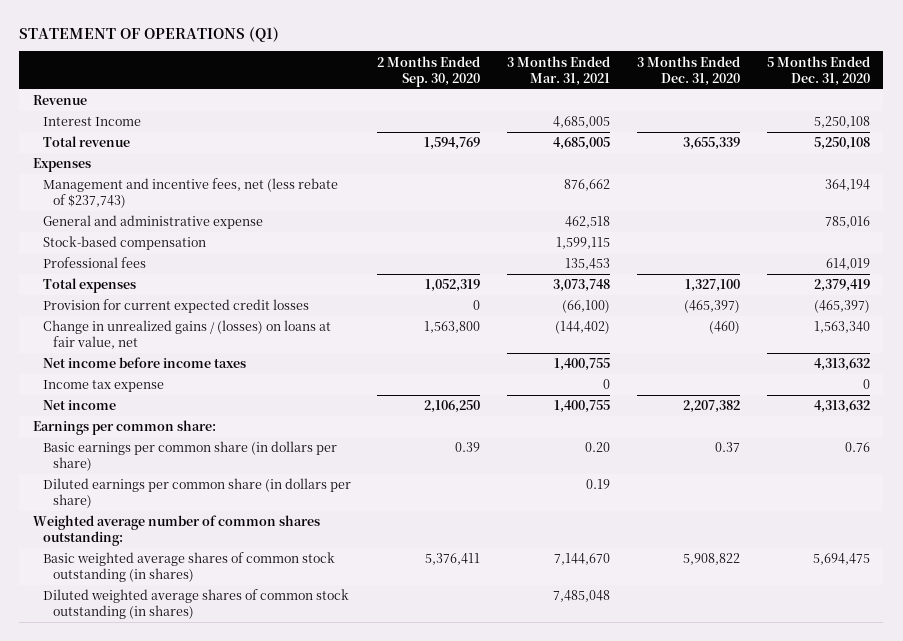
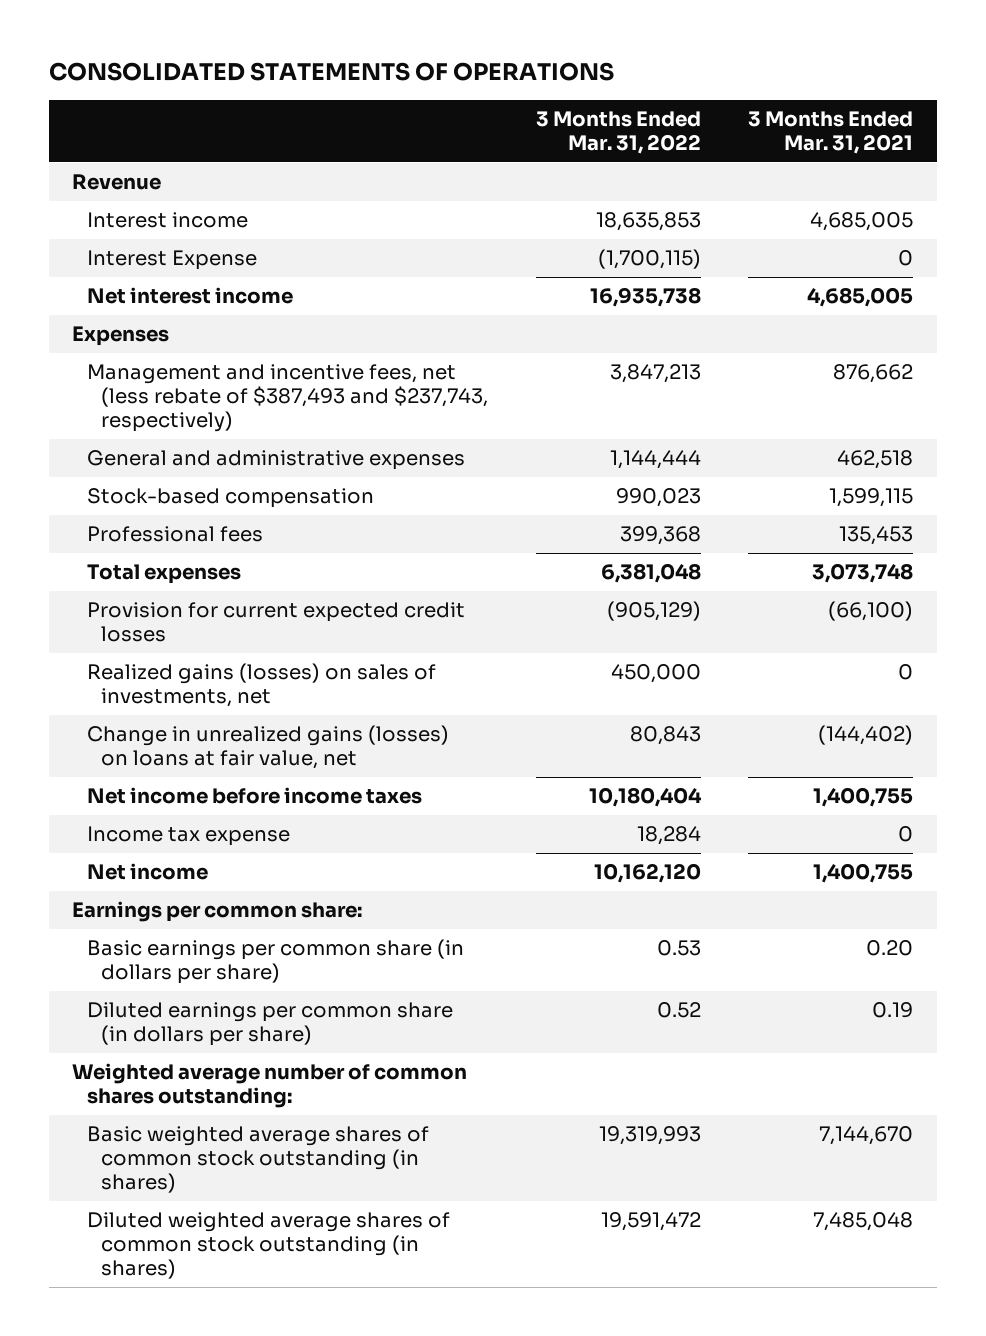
- STATEMENT OF OPERATIONS (Q1)
+ CONSOLIDATED STATEMENTS OF OPERATIONS
- | 2 Months Ended Sep. 30, 2020 | 3 Months Ended Mar. 31, 2021 | 3 Months Ended Dec. 31, 2020 | 5 Months Ended Dec. 31, 2020
+ | 3 Months Ended Mar. 31, 2022 | 3 Months Ended Mar. 31, 2021
- Interest Income | | 4,685,005 | | 5,250,108
- Total revenue | 1,594,769 | 4,685,005 | 3,655,339 | 5,250,108
+ Interest income | 18,635,853 | 4,685,005
+ Interest Expense | (1,700,115) | 0
+ Net interest income | 16,935,738 | 4,685,005
- Management and incentive fees, net (less rebate of $237,743) | | 876,662 | | 364,194
- General and administrative expense | | 462,518 | | 785,016
+ Management and incentive fees, net (less rebate of $387,493 and $237,743, respectively) | 3,847,213 | 876,662
+ General and administrative expenses | 1,144,444 | 462,518
- Change in unrealized gains / (losses) on loans at fair value, net | 1,563,800 | (144,402) | (460) | 1,563,340
+ Realized gains (losses) on sales of investments, net | 450,000 | 0
+ Change in unrealized gains (losses) on loans at fair value, net | 80,843 | (144,402)

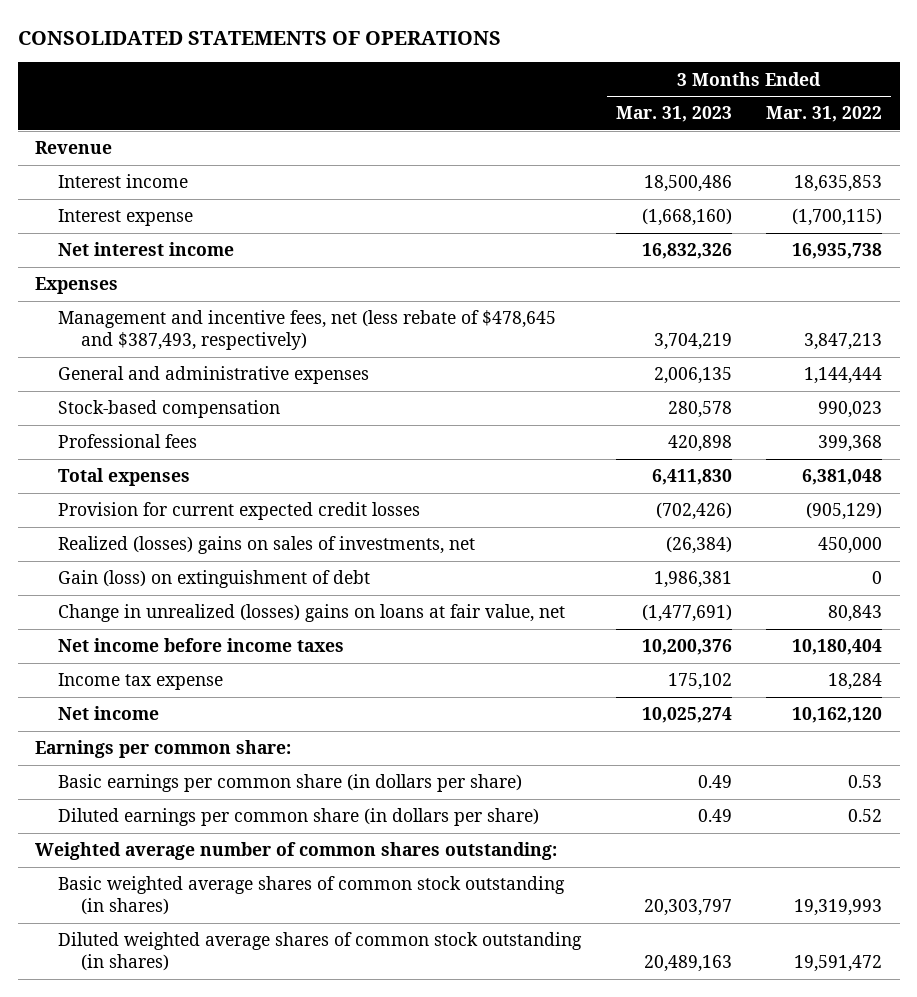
- | 3 Months Ended Mar. 31, 2022 | 3 Months Ended Mar. 31, 2021
+ | 3 Months Ended Mar. 31, 2023 | 3 Months Ended Mar. 31, 2022
- Interest Expense | (1,700,115) | 0
+ Interest expense | (1,668,160) | (1,700,115)
- Management and incentive fees, net (less rebate of $387,493 and $237,743, respectively) | 3,847,213 | 876,662
+ Management and incentive fees, net (less rebate of $478,645 and $387,493, respectively) | 3,704,219 | 3,847,213
- Realized gains (losses) on sales of investments, net | 450,000 | 0
- Change in unrealized gains (losses) on loans at fair value, net | 80,843 | (144,402)
+ Realized (losses) gains on sales of investments, net | (26,384) | 450,000
+ Gain (loss) on extinguishment of debt | 1,986,381 | 0
+ Change in unrealized (losses) gains on loans at fair value, net | (1,477,691) | 80,843

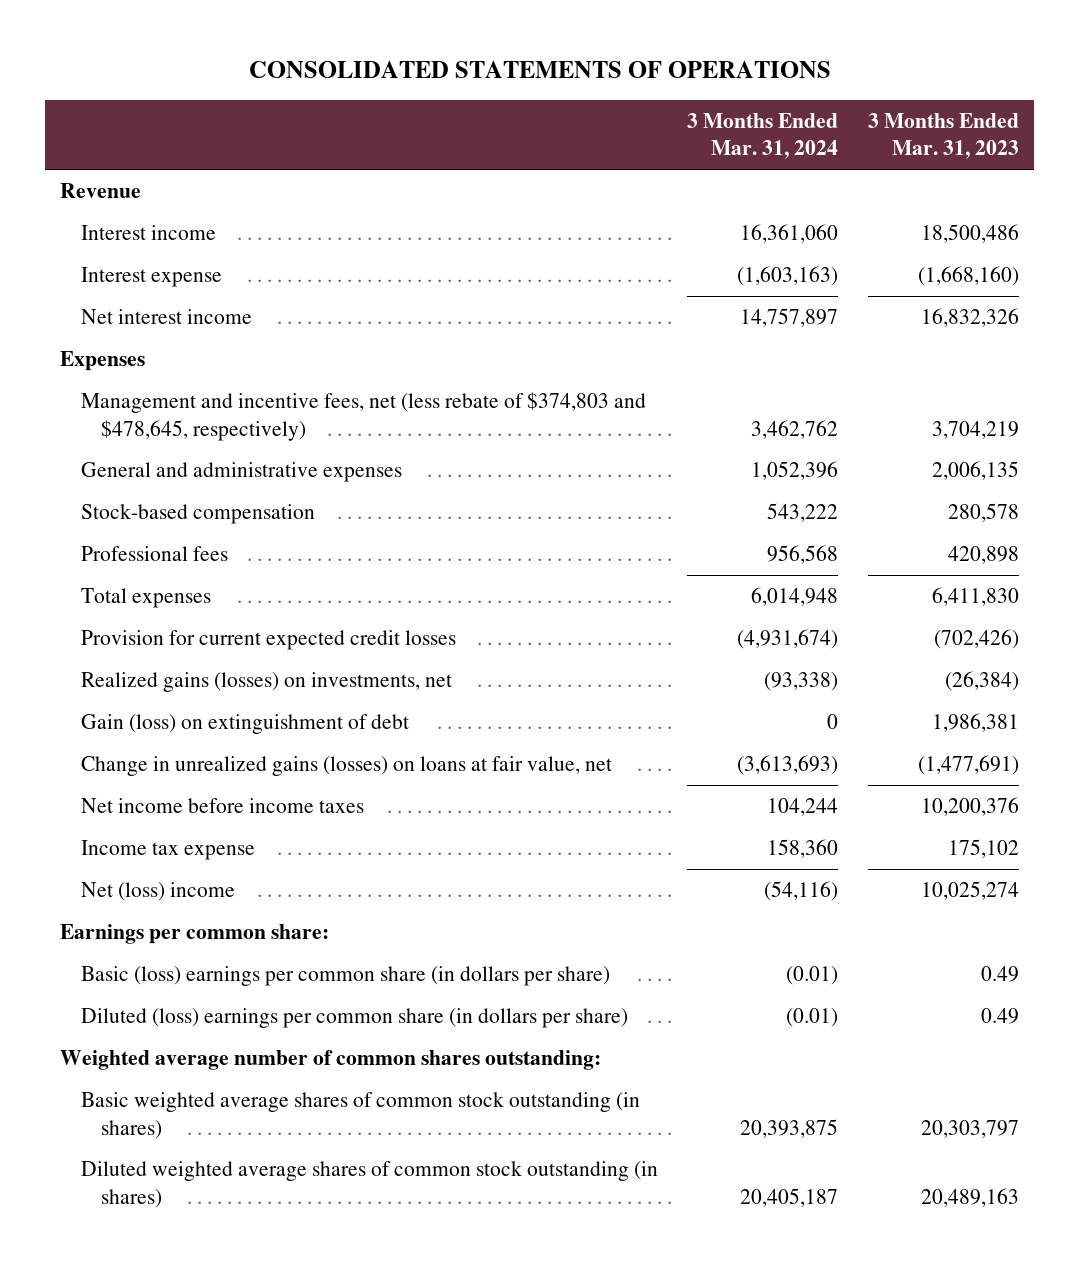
- | 3 Months Ended Mar. 31, 2023 | 3 Months Ended Mar. 31, 2022
+ | 3 Months Ended Mar. 31, 2024 | 3 Months Ended Mar. 31, 2023
- Management and incentive fees, net (less rebate of $478,645 and $387,493, respectively) | 3,704,219 | 3,847,213
+ Management and incentive fees, net (less rebate of $374,803 and $478,645, respectively) | 3,462,762 | 3,704,219
- Realized (losses) gains on sales of investments, net | (26,384) | 450,000
+ Realized gains (losses) on investments, net | (93,338) | (26,384)
- Change in unrealized (losses) gains on loans at fair value, net | (1,477,691) | 80,843
+ Change in unrealized gains (losses) on loans at fair value, net | (3,613,693) | (1,477,691)
- Net income | 10,025,274 | 10,162,120
+ Net (loss) income | (54,116) | 10,025,274
- Basic earnings per common share (in dollars per share) | 0.49 | 0.53
- Diluted earnings per common share (in dollars per share) | 0.49 | 0.52
+ Basic (loss) earnings per common share (in dollars per share) | (0.01) | 0.49
+ Diluted (loss) earnings per common share (in dollars per share) | (0.01) | 0.49

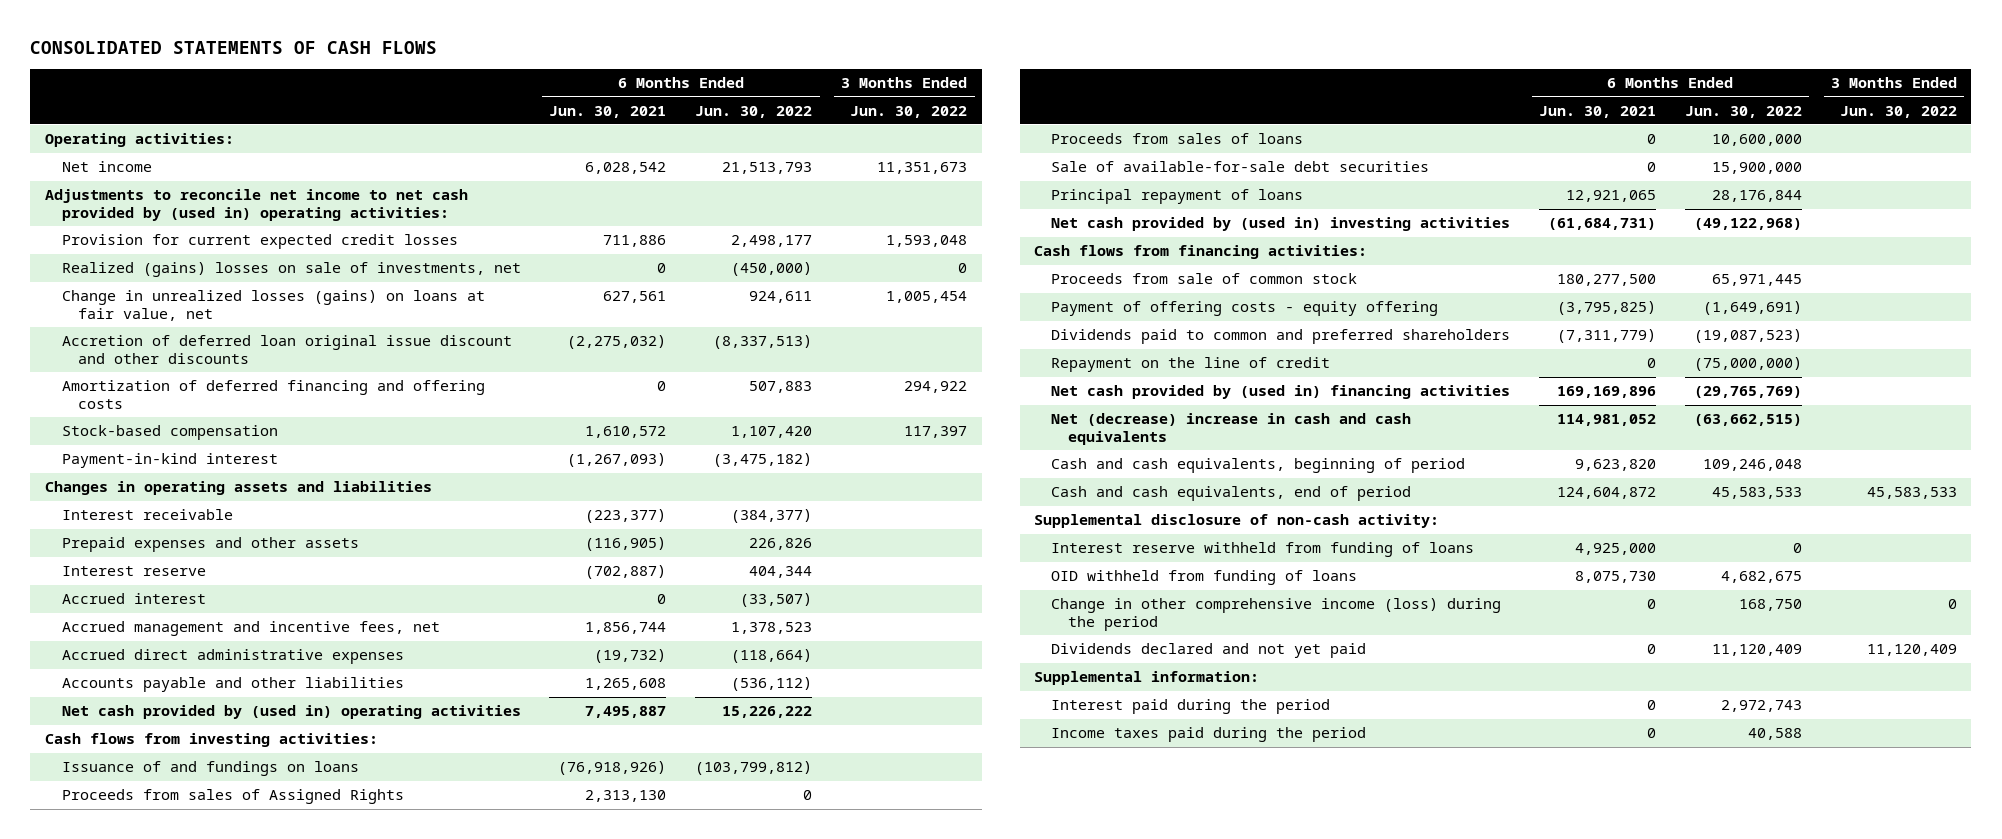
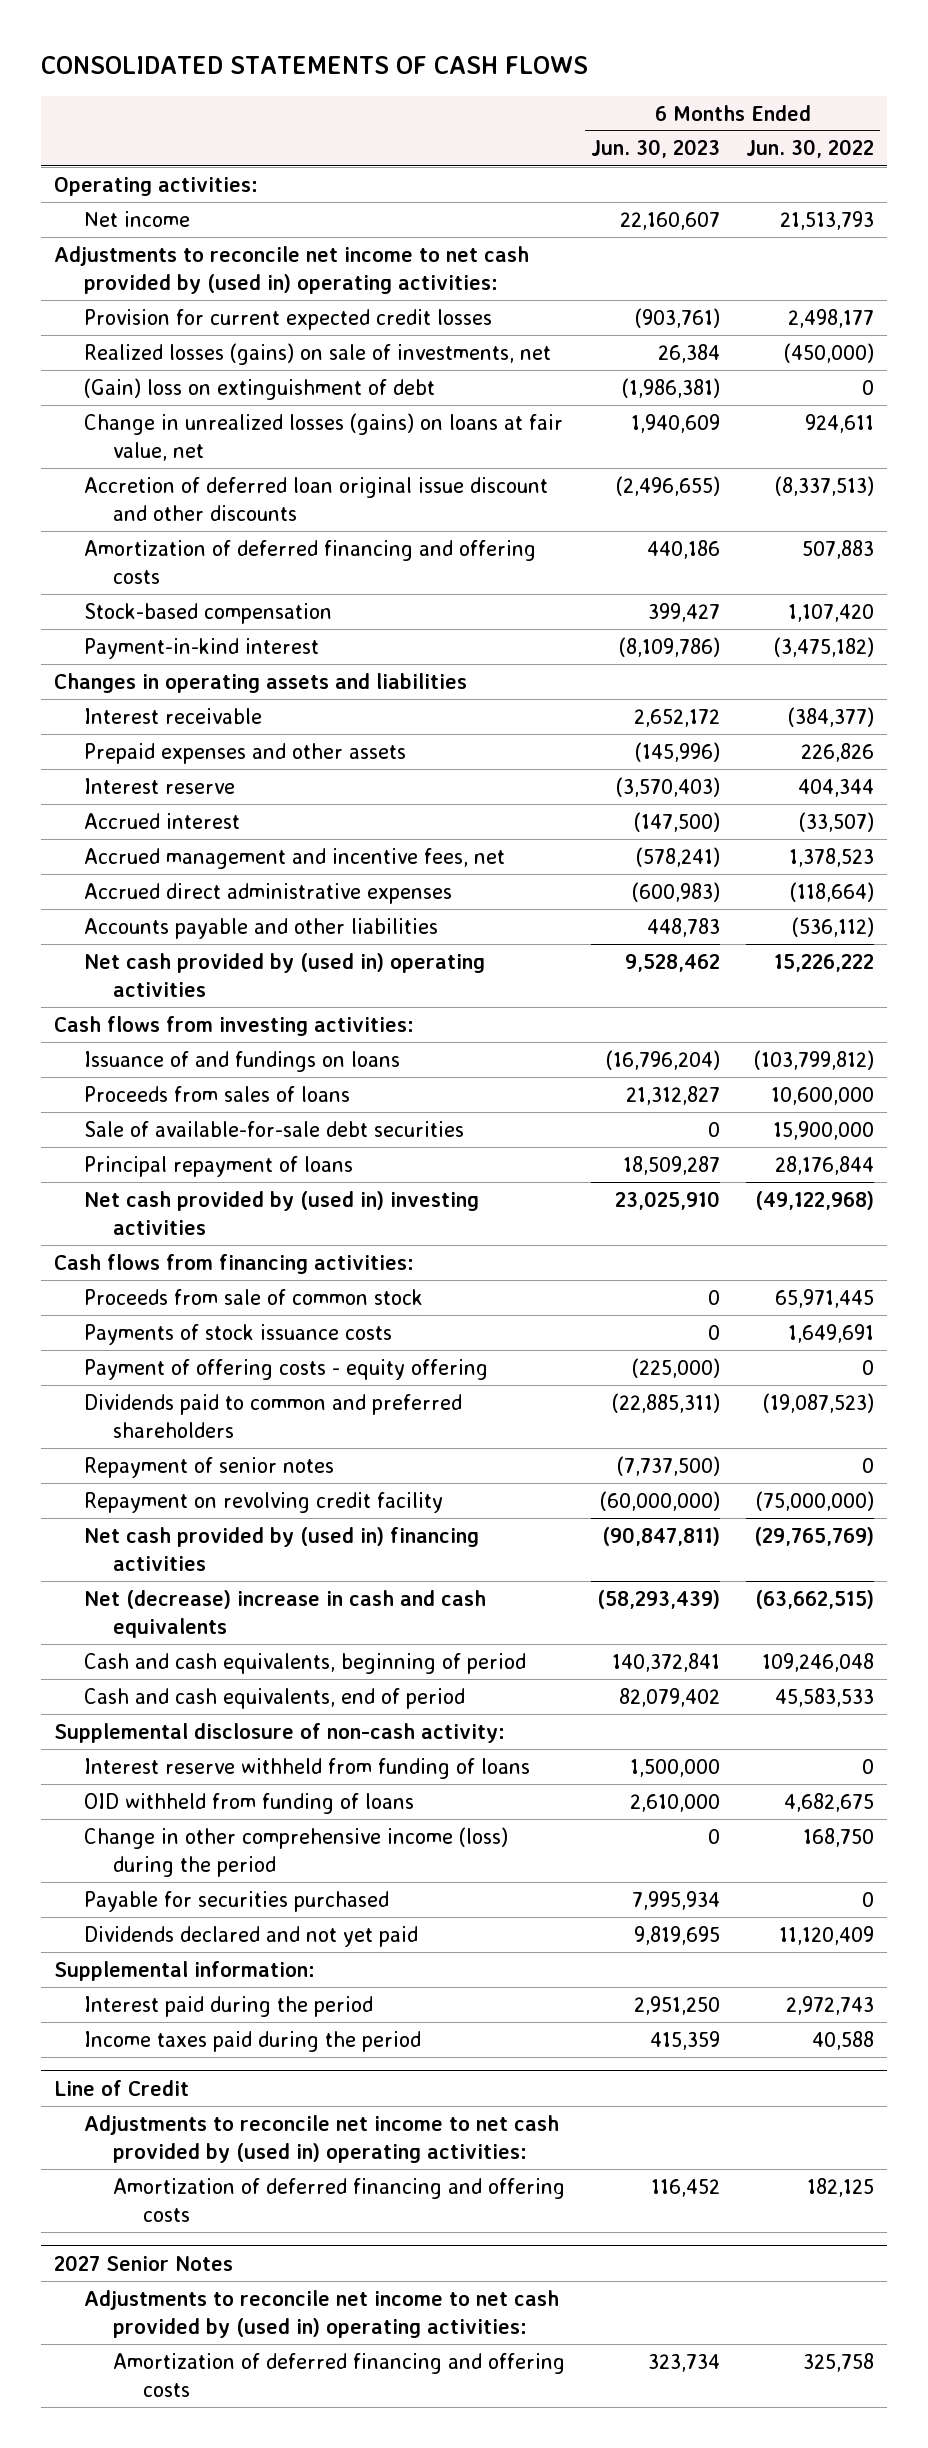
- | 6 Months Ended Jun. 30, 2021 | 6 Months Ended Jun. 30, 2022 | 3 Months Ended Jun. 30, 2022
+ | 6 Months Ended Jun. 30, 2023 | 6 Months Ended Jun. 30, 2022
- Realized (gains) losses on sale of investments, net | 0 | (450,000) | 0
+ Realized losses (gains) on sale of investments, net | 26,384 | (450,000)
+ (Gain) loss on extinguishment of debt | (1,986,381) | 0
- Proceeds from sales of Assigned Rights | 2,313,130 | 0 |
- Payment of offering costs - equity offering | (3,795,825) | (1,649,691) |
+ Payments of stock issuance costs | 0 | 1,649,691
+ Payment of offering costs - equity offering | (225,000) | 0
- Repayment on the line of credit | 0 | (75,000,000) |
+ Repayment of senior notes | (7,737,500) | 0
+ Repayment on revolving credit facility | (60,000,000) | (75,000,000)
+ Payable for securities purchased | 7,995,934 | 0
+ Line of Credit
+ Adjustments to reconcile net income to net cash provided by (used in) operating activities:
+ Amortization of deferred financing and offering costs | 116,452 | 182,125
+ 2027 Senior Notes
+ Adjustments to reconcile net income to net cash provided by (used in) operating activities:
+ Amortization of deferred financing and offering costs | 323,734 | 325,758

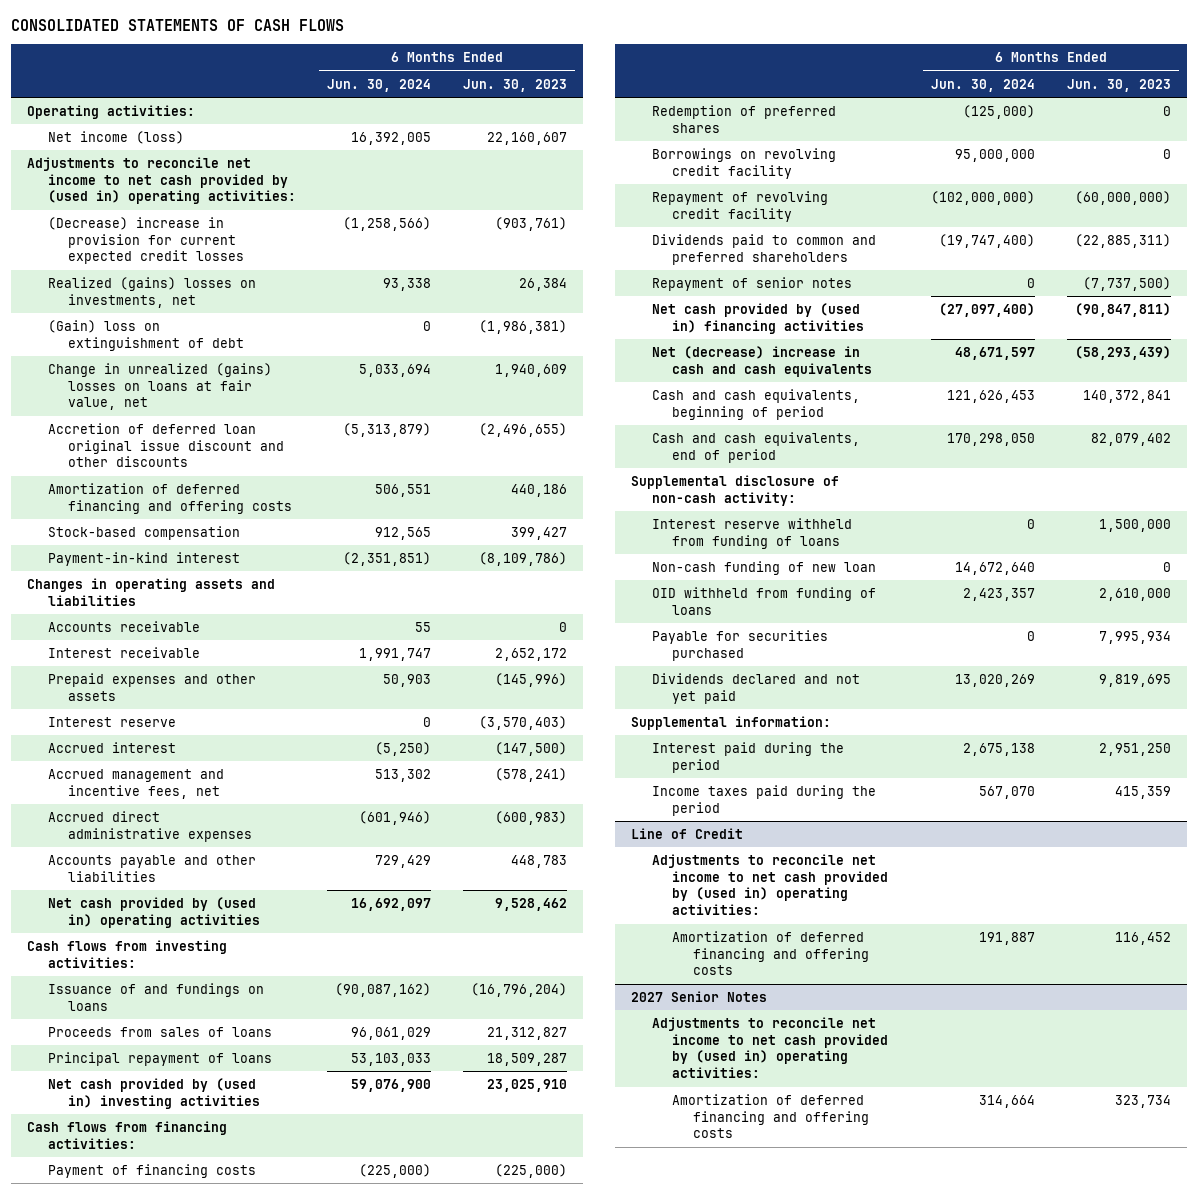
- | 6 Months Ended Jun. 30, 2023 | 6 Months Ended Jun. 30, 2022
+ | 6 Months Ended Jun. 30, 2024 | 6 Months Ended Jun. 30, 2023
- Net income | 22,160,607 | 21,513,793
+ Net income (loss) | 16,392,005 | 22,160,607
- Provision for current expected credit losses | (903,761) | 2,498,177
- Realized losses (gains) on sale of investments, net | 26,384 | (450,000)
+ (Decrease) increase in provision for current expected credit losses | (1,258,566) | (903,761)
+ Realized (gains) losses on investments, net | 93,338 | 26,384
- Change in unrealized losses (gains) on loans at fair value, net | 1,940,609 | 924,611
+ Change in unrealized (gains) losses on loans at fair value, net | 5,033,694 | 1,940,609
+ Accounts receivable | 55 | 0
- Sale of available-for-sale debt securities | 0 | 15,900,000
- Proceeds from sale of common stock | 0 | 65,971,445
- Payments of stock issuance costs | 0 | 1,649,691
- Payment of offering costs - equity offering | (225,000) | 0
+ Payment of financing costs | (225,000) | (225,000)
+ Redemption of preferred shares | (125,000) | 0
+ Borrowings on revolving credit facility | 95,000,000 | 0
+ Repayment of revolving credit facility | (102,000,000) | (60,000,000)
- Repayment on revolving credit facility | (60,000,000) | (75,000,000)
+ Non-cash funding of new loan | 14,672,640 | 0
- Change in other comprehensive income (loss) during the period | 0 | 168,750

